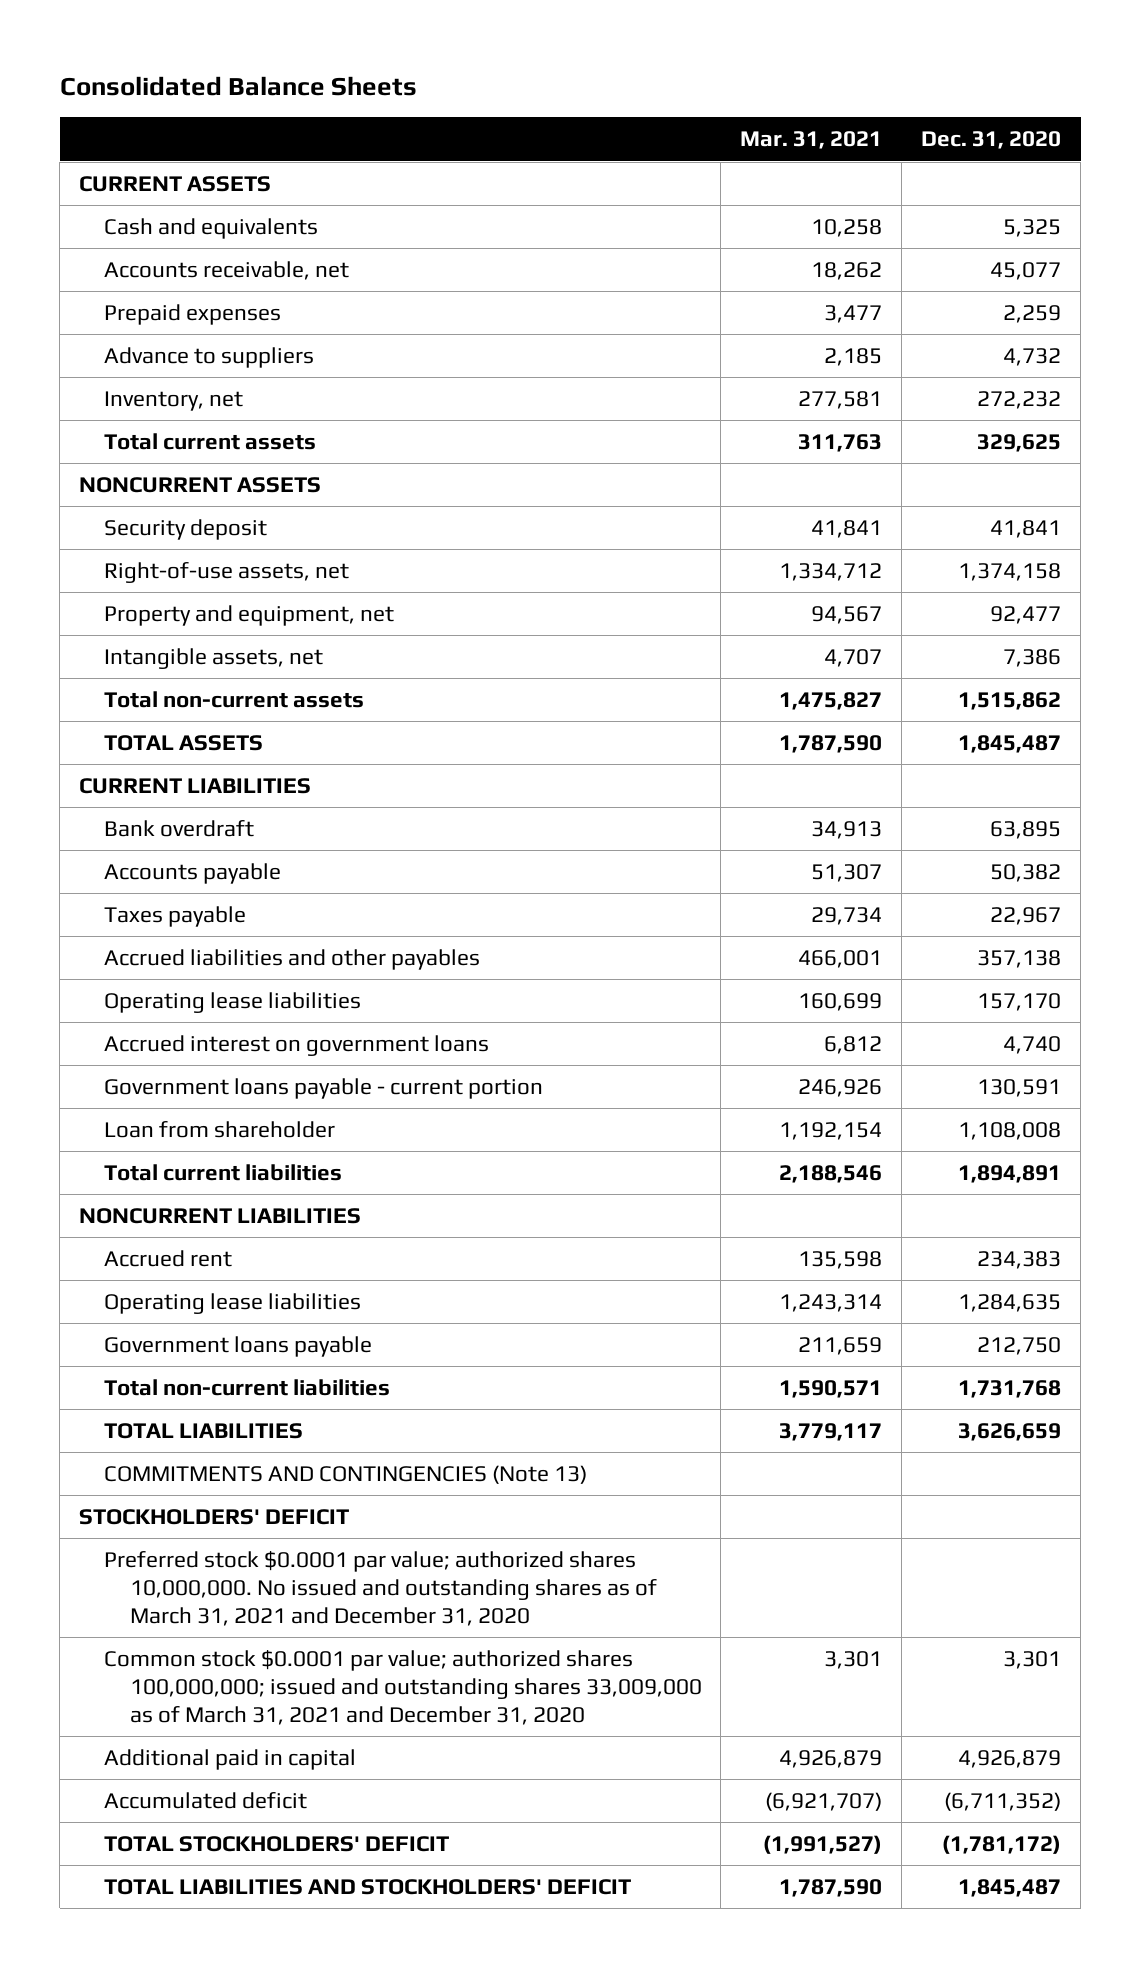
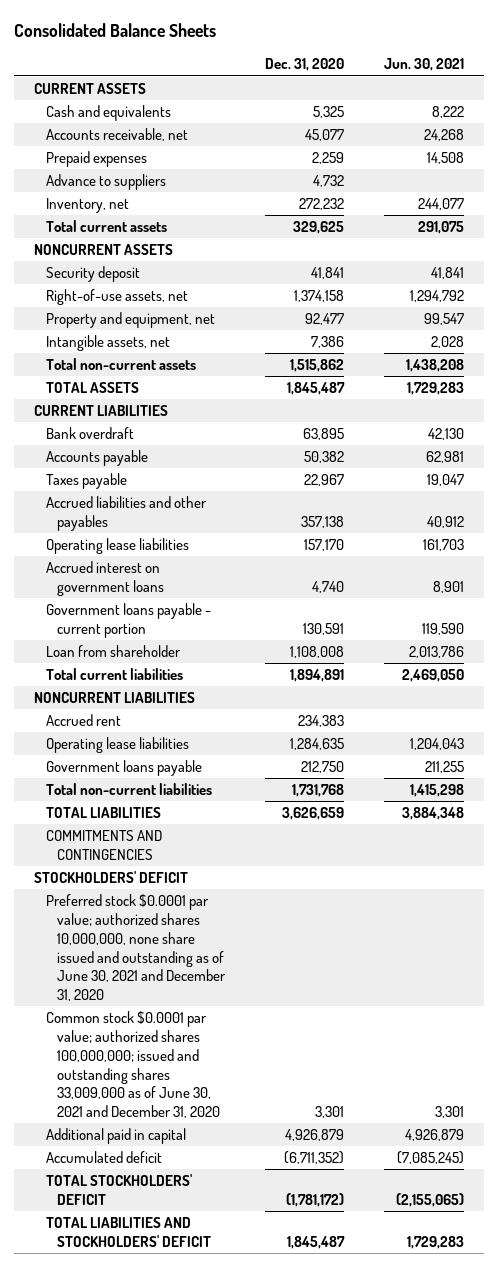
- | Mar. 31, 2021 | Dec. 31, 2020
+ | Dec. 31, 2020 | Jun. 30, 2021
- COMMITMENTS AND CONTINGENCIES (Note 13)
+ COMMITMENTS AND CONTINGENCIES
- Preferred stock $0.0001 par value; authorized shares 10,000,000. No issued and outstanding shares as of March 31, 2021 and December 31, 2020
- Common stock $0.0001 par value; authorized shares 100,000,000; issued and outstanding shares 33,009,000 as of March 31, 2021 and December 31, 2020 | 3,301 | 3,301
+ Preferred stock $0.0001 par value; authorized shares 10,000,000, none share issued and outstanding as of June 30, 2021 and December 31, 2020
+ Common stock $0.0001 par value; authorized shares 100,000,000; issued and outstanding shares 33,009,000 as of June 30, 2021 and December 31, 2020 | 3,301 | 3,301

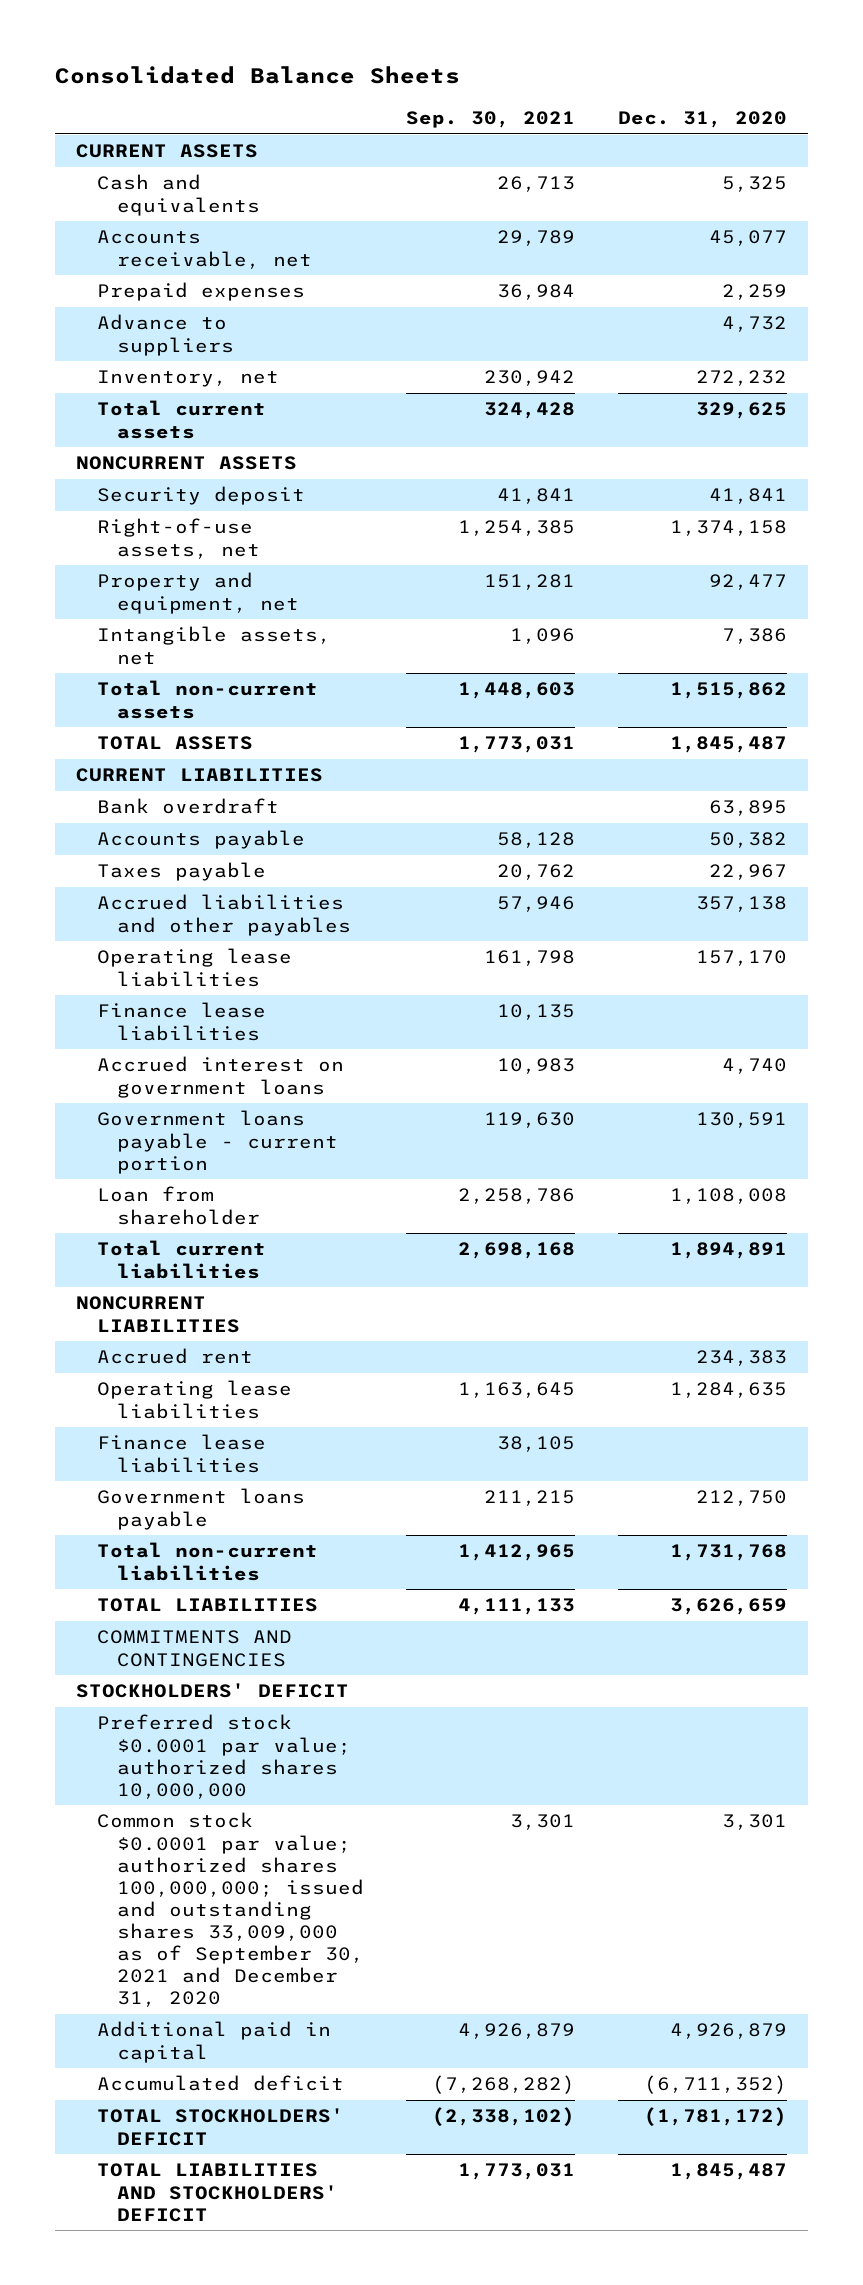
- | Dec. 31, 2020 | Jun. 30, 2021
+ | Sep. 30, 2021 | Dec. 31, 2020
+ Finance lease liabilities | 10,135 |
+ Finance lease liabilities | 38,105 |
- Preferred stock $0.0001 par value; authorized shares 10,000,000, none share issued and outstanding as of June 30, 2021 and December 31, 2020
- Common stock $0.0001 par value; authorized shares 100,000,000; issued and outstanding shares 33,009,000 as of June 30, 2021 and December 31, 2020 | 3,301 | 3,301
+ Preferred stock $0.0001 par value; authorized shares 10,000,000
+ Common stock $0.0001 par value; authorized shares 100,000,000; issued and outstanding shares 33,009,000 as of September 30, 2021 and December 31, 2020 | 3,301 | 3,301

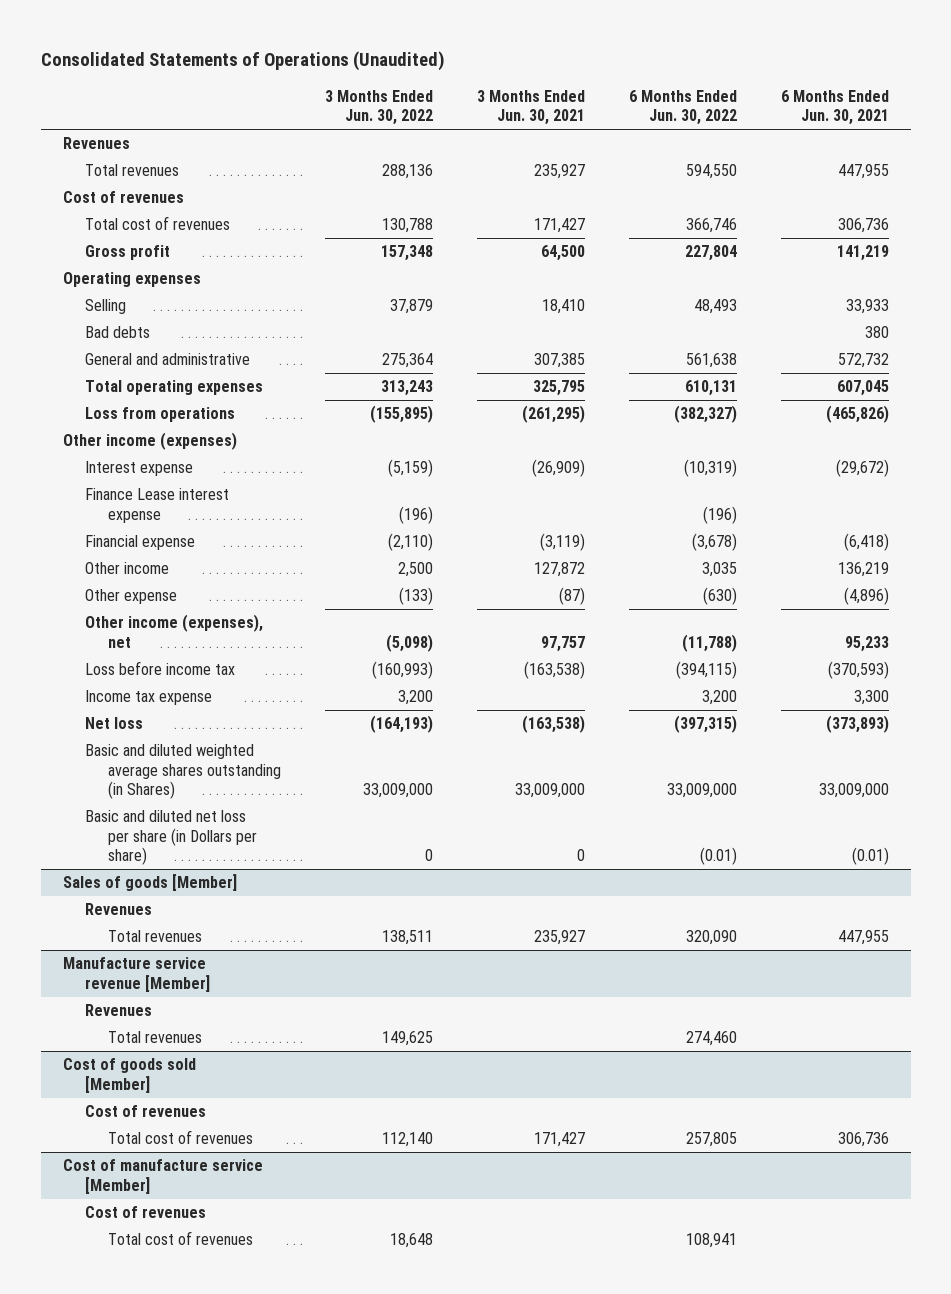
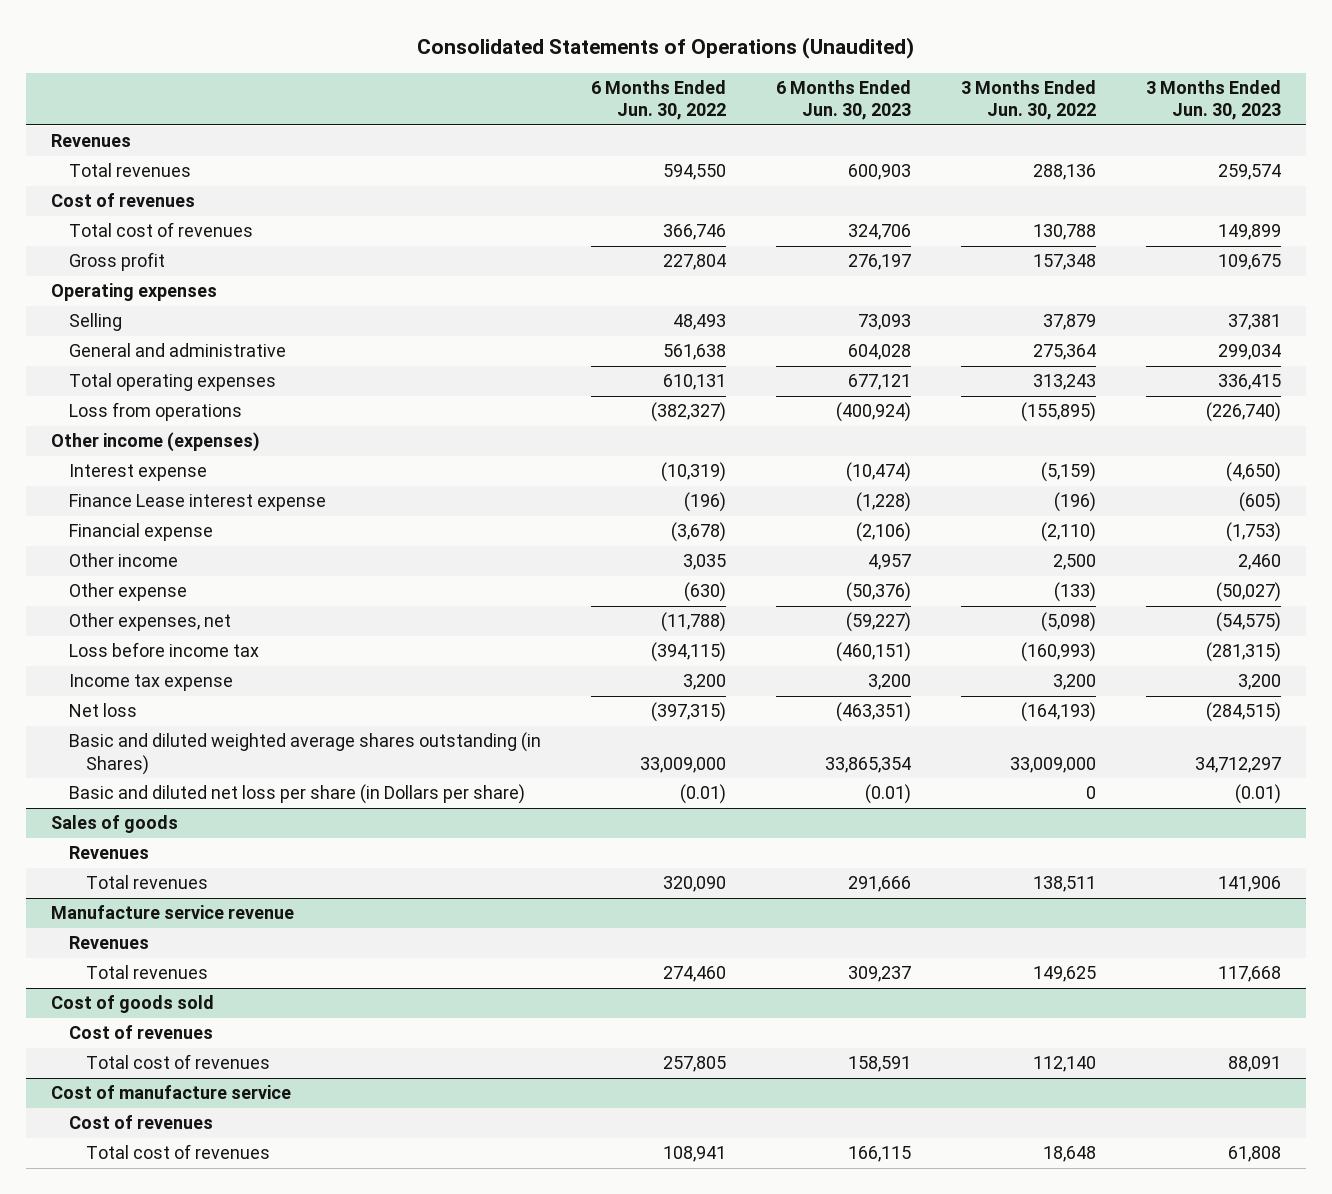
- | 3 Months Ended Jun. 30, 2022 | 3 Months Ended Jun. 30, 2021 | 6 Months Ended Jun. 30, 2022 | 6 Months Ended Jun. 30, 2021
+ | 6 Months Ended Jun. 30, 2022 | 6 Months Ended Jun. 30, 2023 | 3 Months Ended Jun. 30, 2022 | 3 Months Ended Jun. 30, 2023
- Bad debts | | | | 380
- Other income (expenses), net | (5,098) | 97,757 | (11,788) | 95,233
+ Other expenses, net | (11,788) | (59,227) | (5,098) | (54,575)
- Sales of goods [Member]
+ Sales of goods
- Manufacture service revenue [Member]
+ Manufacture service revenue
- Cost of goods sold [Member]
+ Cost of goods sold
- Cost of manufacture service [Member]
+ Cost of manufacture service

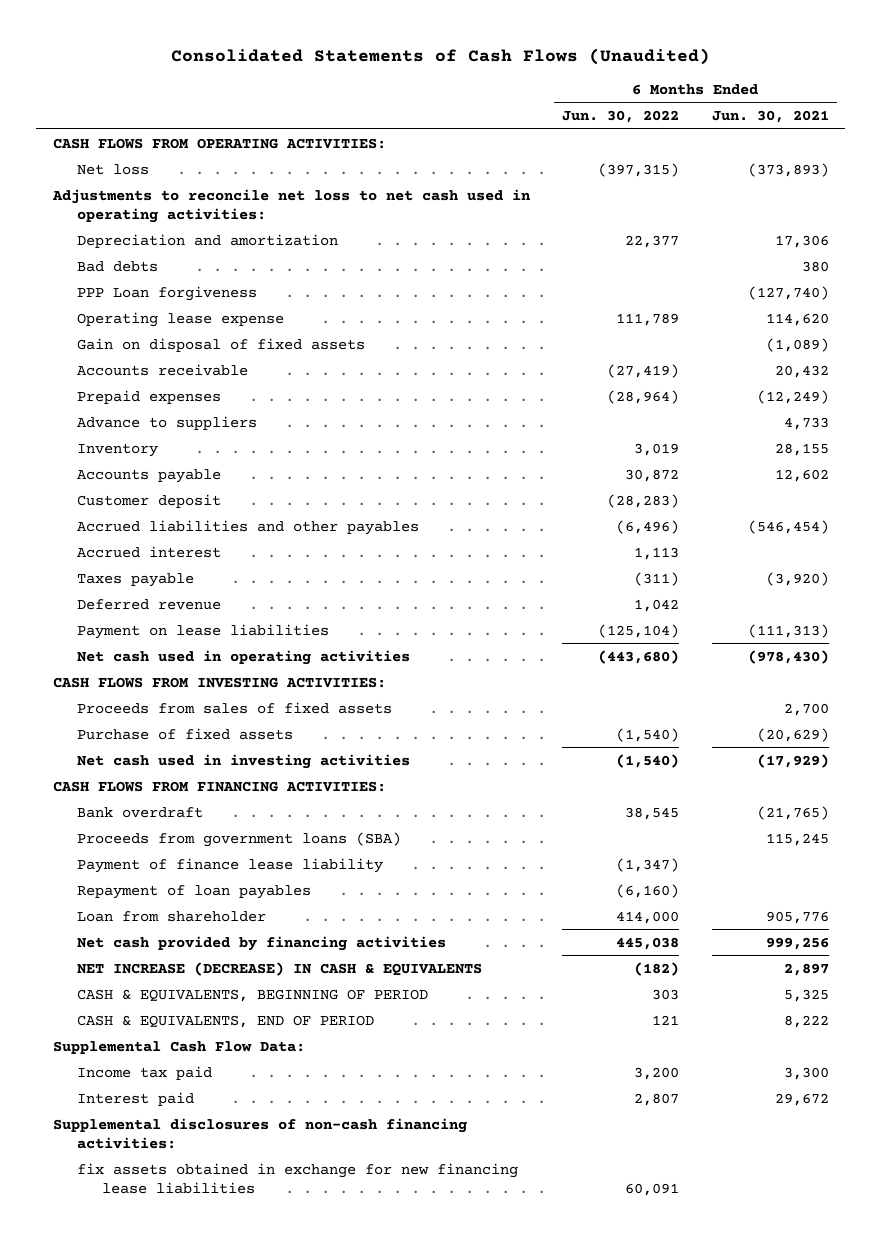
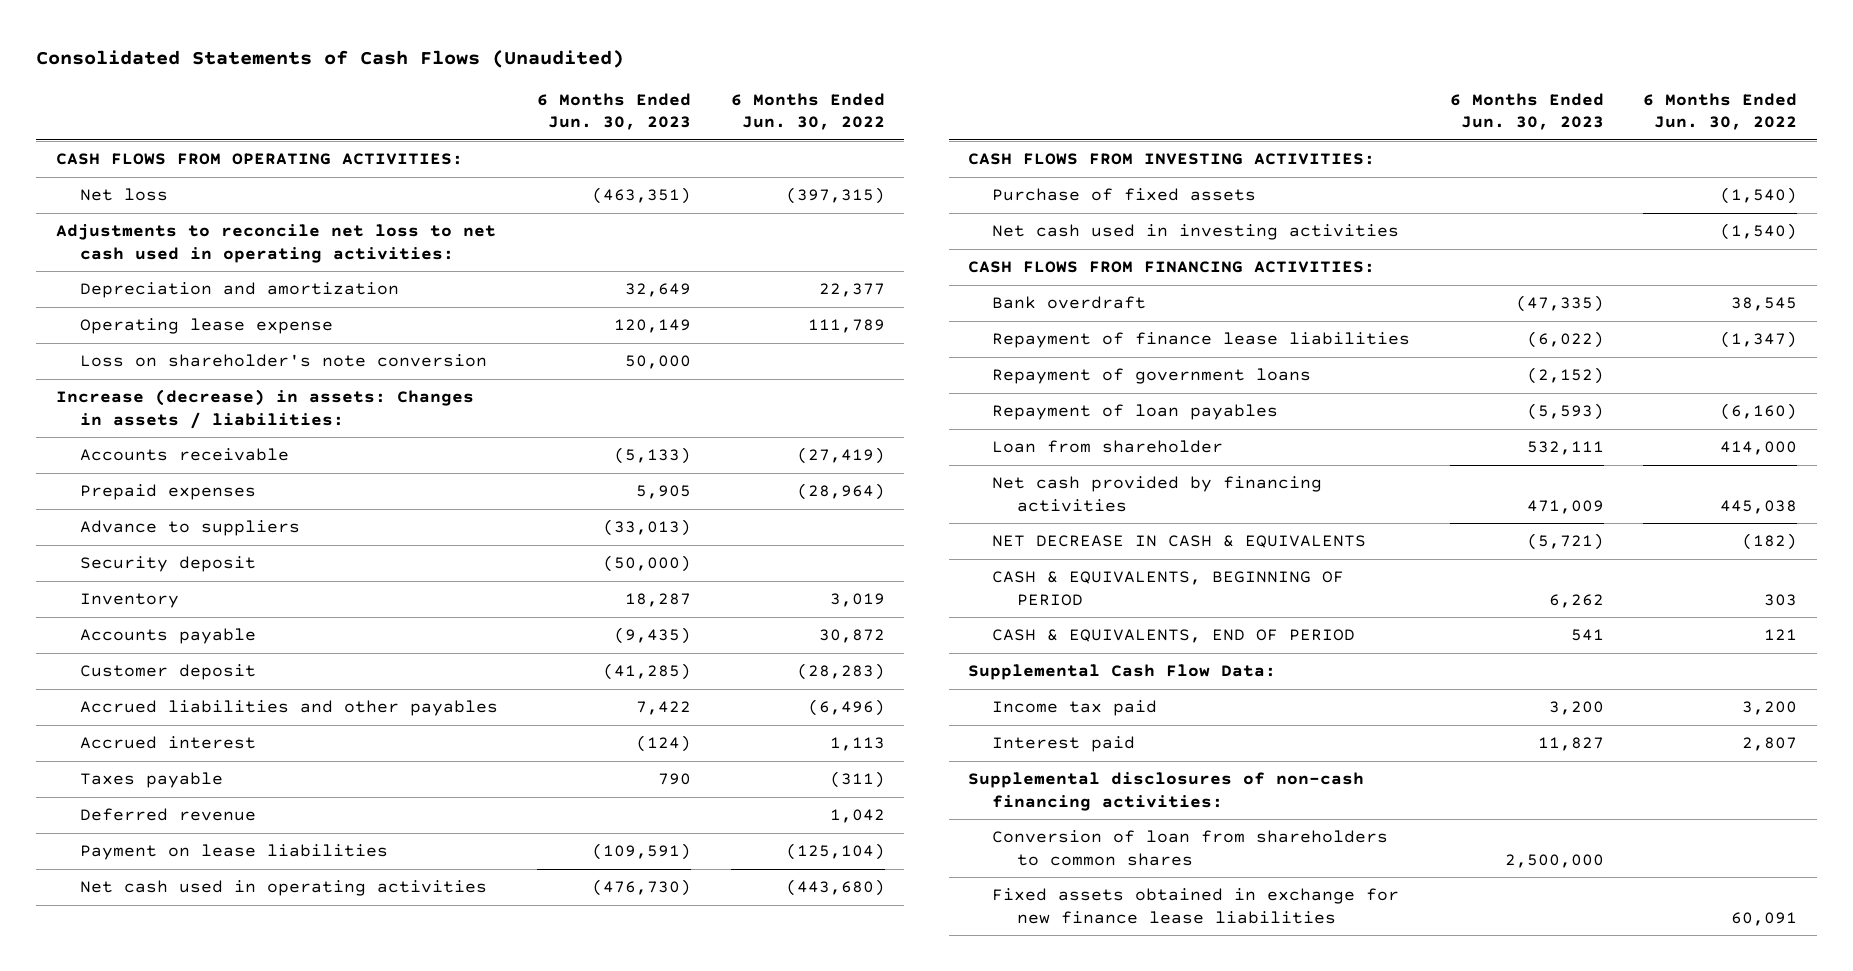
- | 6 Months Ended Jun. 30, 2022 | 6 Months Ended Jun. 30, 2021
+ | 6 Months Ended Jun. 30, 2023 | 6 Months Ended Jun. 30, 2022
- Bad debts | | 380
- PPP Loan forgiveness | | (127,740)
- Gain on disposal of fixed assets | | (1,089)
+ Loss on shareholder's note conversion | 50,000 |
+ Increase (decrease) in assets: Changes in assets / liabilities:
+ Security deposit | (50,000) |
- Proceeds from sales of fixed assets | | 2,700
- Proceeds from government loans (SBA) | | 115,245
- Payment of finance lease liability | (1,347) |
+ Repayment of finance lease liabilities | (6,022) | (1,347)
+ Repayment of government loans | (2,152) |
- NET INCREASE (DECREASE) IN CASH & EQUIVALENTS | (182) | 2,897
+ NET DECREASE IN CASH & EQUIVALENTS | (5,721) | (182)
- fix assets obtained in exchange for new financing lease liabilities | 60,091 |
+ Conversion of loan from shareholders to common shares | 2,500,000 |
+ Fixed assets obtained in exchange for new finance lease liabilities | | 60,091

